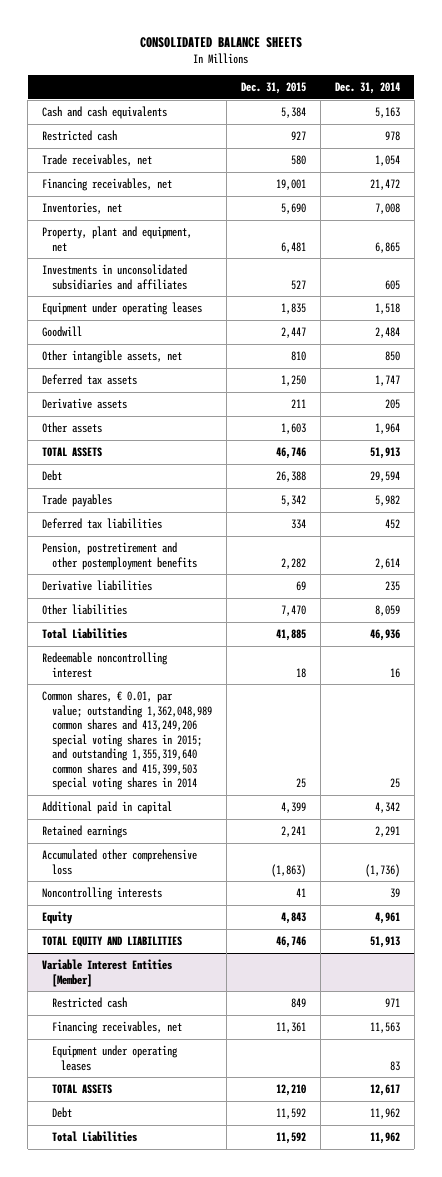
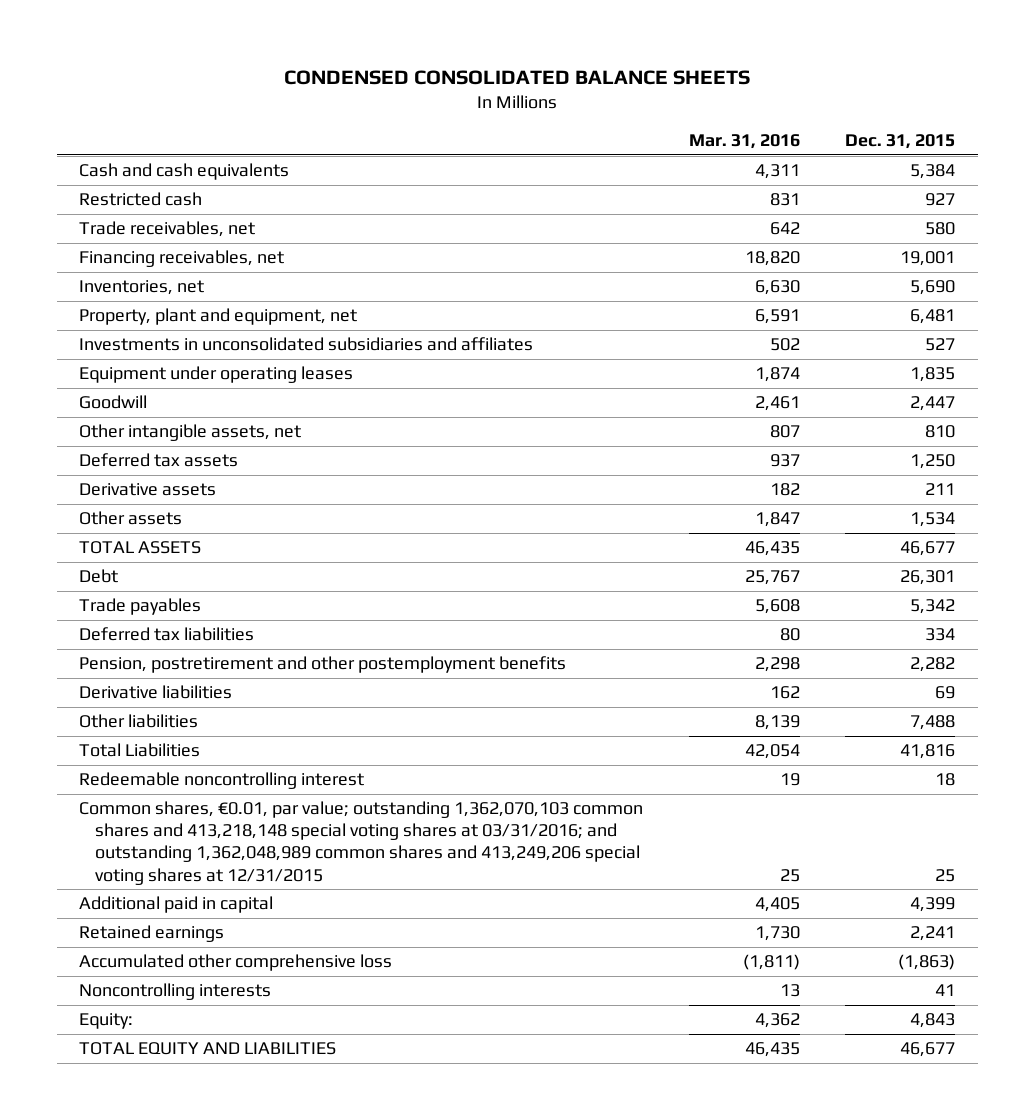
- CONSOLIDATED BALANCE SHEETS
+ CONDENSED CONSOLIDATED BALANCE SHEETS
- | Dec. 31, 2015 | Dec. 31, 2014
+ | Mar. 31, 2016 | Dec. 31, 2015
- Other assets | 1,603 | 1,964
- TOTAL ASSETS | 46,746 | 51,913
- Debt | 26,388 | 29,594
+ Other assets | 1,847 | 1,534
+ TOTAL ASSETS | 46,435 | 46,677
+ Debt | 25,767 | 26,301
- Other liabilities | 7,470 | 8,059
- Total Liabilities | 41,885 | 46,936
+ Other liabilities | 8,139 | 7,488
+ Total Liabilities | 42,054 | 41,816
- Common shares, € 0.01, par value; outstanding 1,362,048,989 common shares and 413,249,206 special voting shares in 2015; and outstanding 1,355,319,640 common shares and 415,399,503 special voting shares in 2014 | 25 | 25
+ Common shares, €0.01, par value; outstanding 1,362,070,103 common shares and 413,218,148 special voting shares at 03/31/2016; and outstanding 1,362,048,989 common shares and 413,249,206 special voting shares at 12/31/2015 | 25 | 25
- Equity | 4,843 | 4,961
- TOTAL EQUITY AND LIABILITIES | 46,746 | 51,913
- Variable Interest Entities [Member]
- Restricted cash | 849 | 971
- Financing receivables, net | 11,361 | 11,563
- Equipment under operating leases | | 83
- TOTAL ASSETS | 12,210 | 12,617
- Debt | 11,592 | 11,962
- Total Liabilities | 11,592 | 11,962
+ Equity: | 4,362 | 4,843
+ TOTAL EQUITY AND LIABILITIES | 46,435 | 46,677

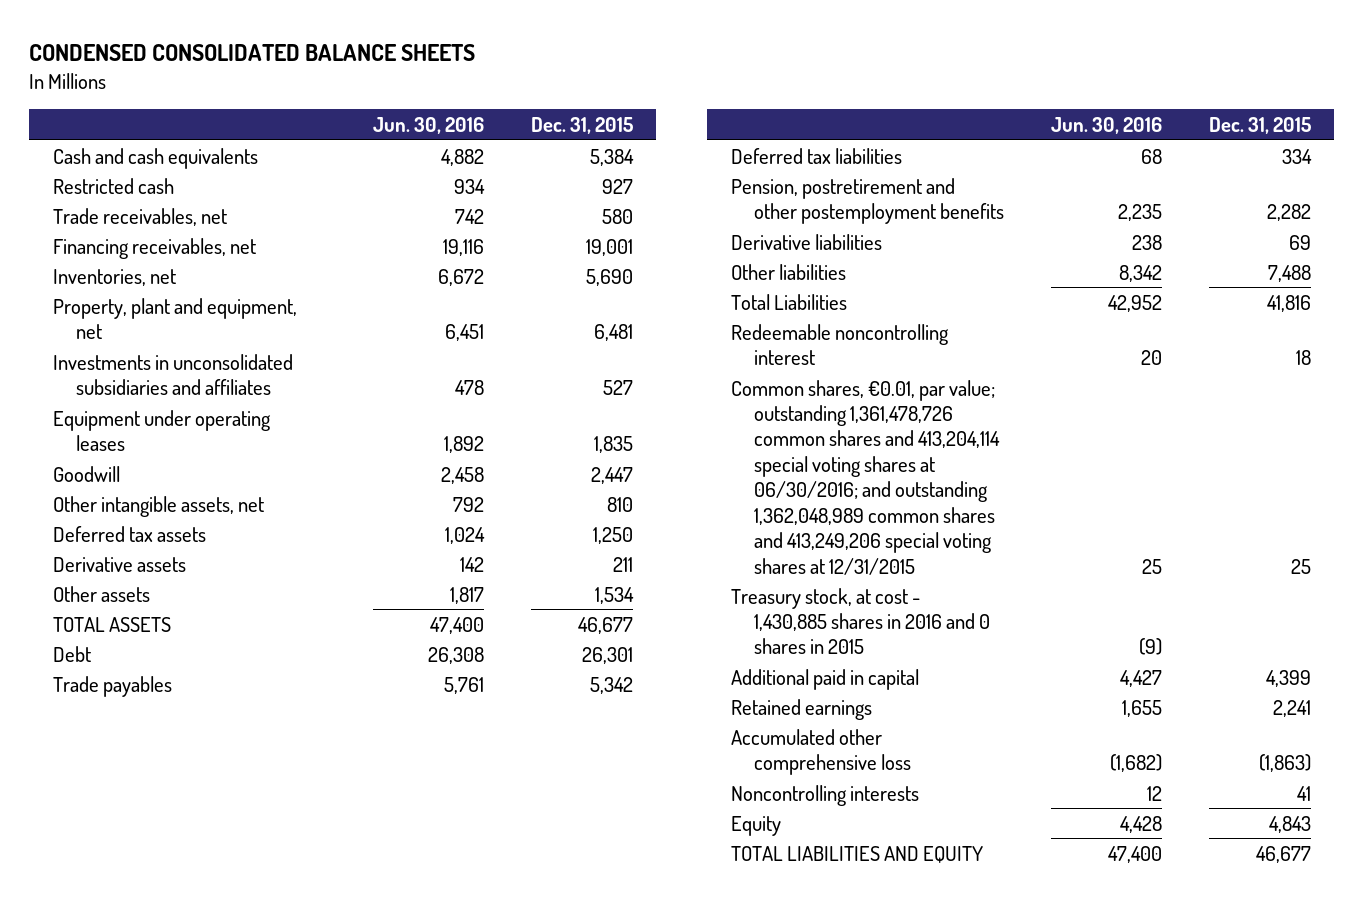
- | Mar. 31, 2016 | Dec. 31, 2015
+ | Jun. 30, 2016 | Dec. 31, 2015
- Common shares, €0.01, par value; outstanding 1,362,070,103 common shares and 413,218,148 special voting shares at 03/31/2016; and outstanding 1,362,048,989 common shares and 413,249,206 special voting shares at 12/31/2015 | 25 | 25
+ Common shares, €0.01, par value; outstanding 1,361,478,726 common shares and 413,204,114 special voting shares at 06/30/2016; and outstanding 1,362,048,989 common shares and 413,249,206 special voting shares at 12/31/2015 | 25 | 25
+ Treasury stock, at cost - 1,430,885 shares in 2016 and 0 shares in 2015 | (9) |
- Equity: | 4,362 | 4,843
- TOTAL EQUITY AND LIABILITIES | 46,435 | 46,677
+ Equity | 4,428 | 4,843
+ TOTAL LIABILITIES AND EQUITY | 47,400 | 46,677

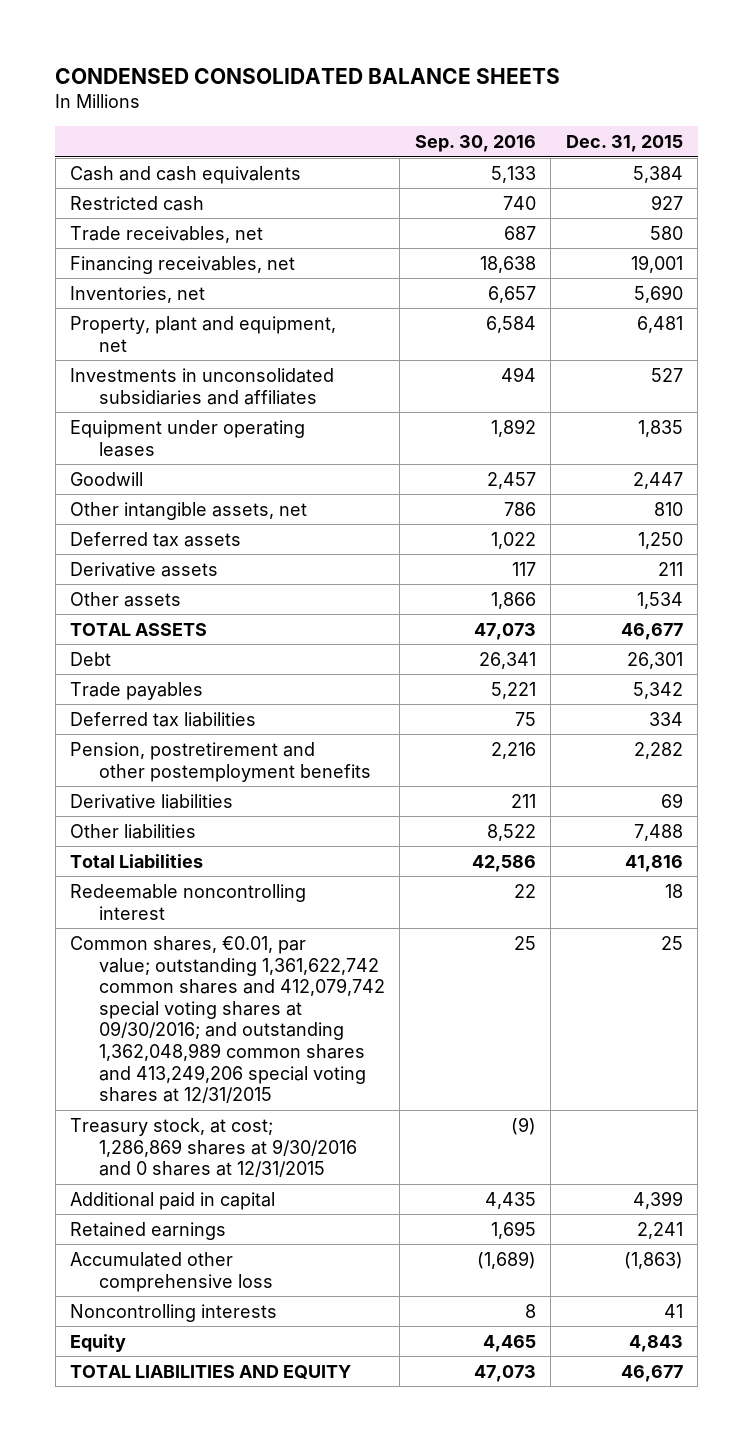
- | Jun. 30, 2016 | Dec. 31, 2015
+ | Sep. 30, 2016 | Dec. 31, 2015
- Common shares, €0.01, par value; outstanding 1,361,478,726 common shares and 413,204,114 special voting shares at 06/30/2016; and outstanding 1,362,048,989 common shares and 413,249,206 special voting shares at 12/31/2015 | 25 | 25
- Treasury stock, at cost - 1,430,885 shares in 2016 and 0 shares in 2015 | (9) |
+ Common shares, €0.01, par value; outstanding 1,361,622,742 common shares and 412,079,742 special voting shares at 09/30/2016; and outstanding 1,362,048,989 common shares and 413,249,206 special voting shares at 12/31/2015 | 25 | 25
+ Treasury stock, at cost; 1,286,869 shares at 9/30/2016 and 0 shares at 12/31/2015 | (9) |

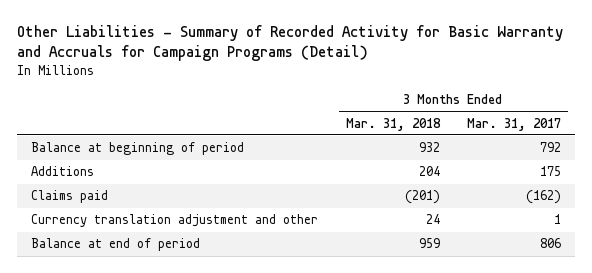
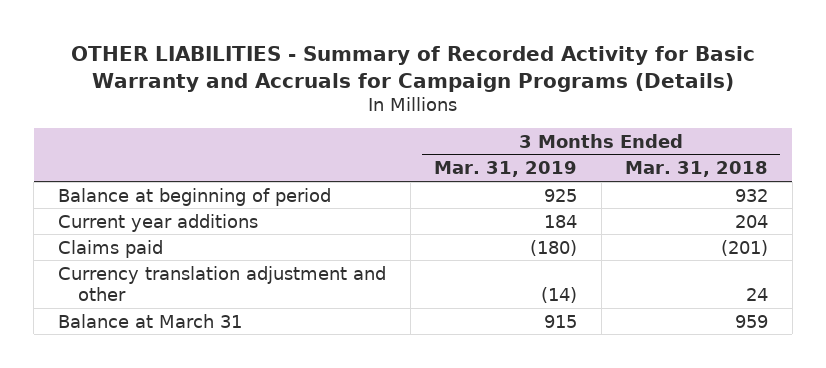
- Other Liabilities - Summary of Recorded Activity for Basic Warranty and Accruals for Campaign Programs (Detail)
+ OTHER LIABILITIES - Summary of Recorded Activity for Basic Warranty and Accruals for Campaign Programs (Details)
- | 3 Months Ended Mar. 31, 2018 | 3 Months Ended Mar. 31, 2017
+ | 3 Months Ended Mar. 31, 2019 | 3 Months Ended Mar. 31, 2018
- Additions | 204 | 175
+ Current year additions | 184 | 204
- Balance at end of period | 959 | 806
+ Balance at March 31 | 915 | 959

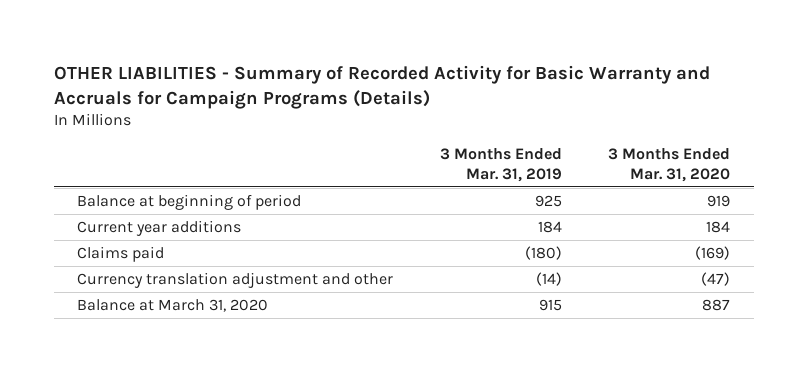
- | 3 Months Ended Mar. 31, 2019 | 3 Months Ended Mar. 31, 2018
+ | 3 Months Ended Mar. 31, 2019 | 3 Months Ended Mar. 31, 2020
- Balance at March 31 | 915 | 959
+ Balance at March 31, 2020 | 915 | 887

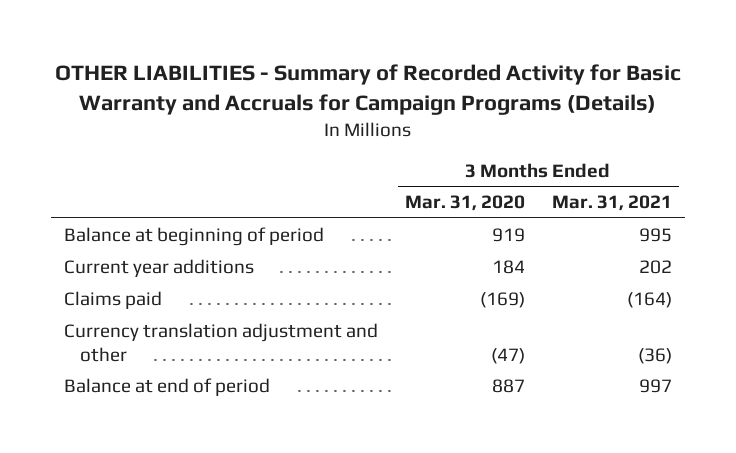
- | 3 Months Ended Mar. 31, 2019 | 3 Months Ended Mar. 31, 2020
+ | 3 Months Ended Mar. 31, 2020 | 3 Months Ended Mar. 31, 2021
- Balance at March 31, 2020 | 915 | 887
+ Balance at end of period | 887 | 997

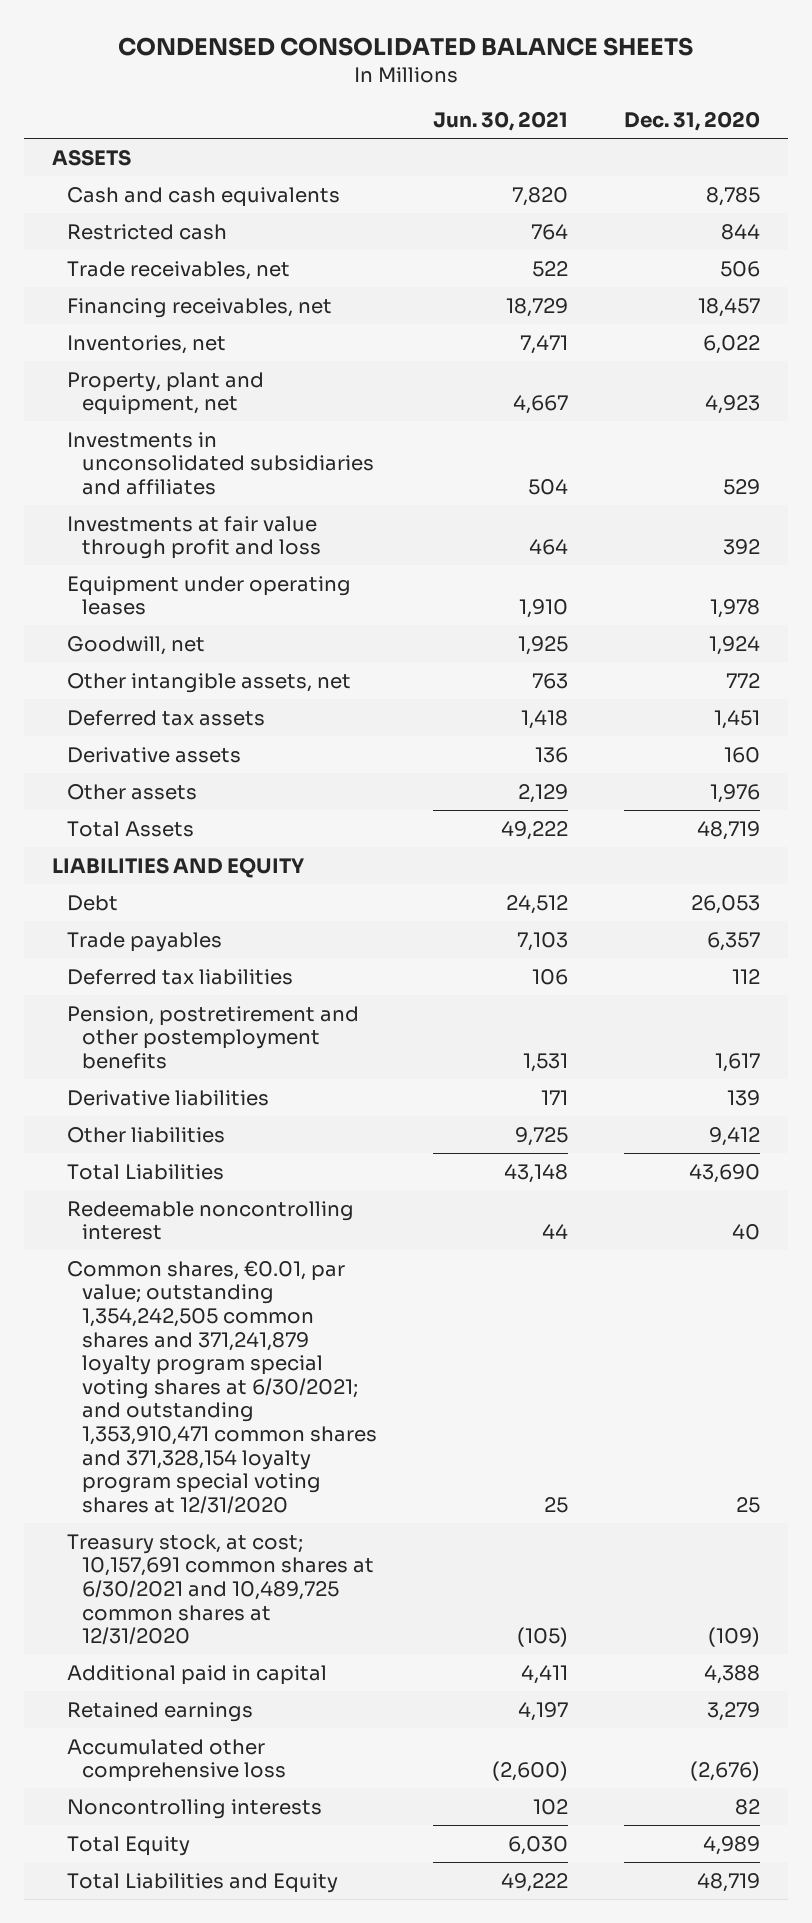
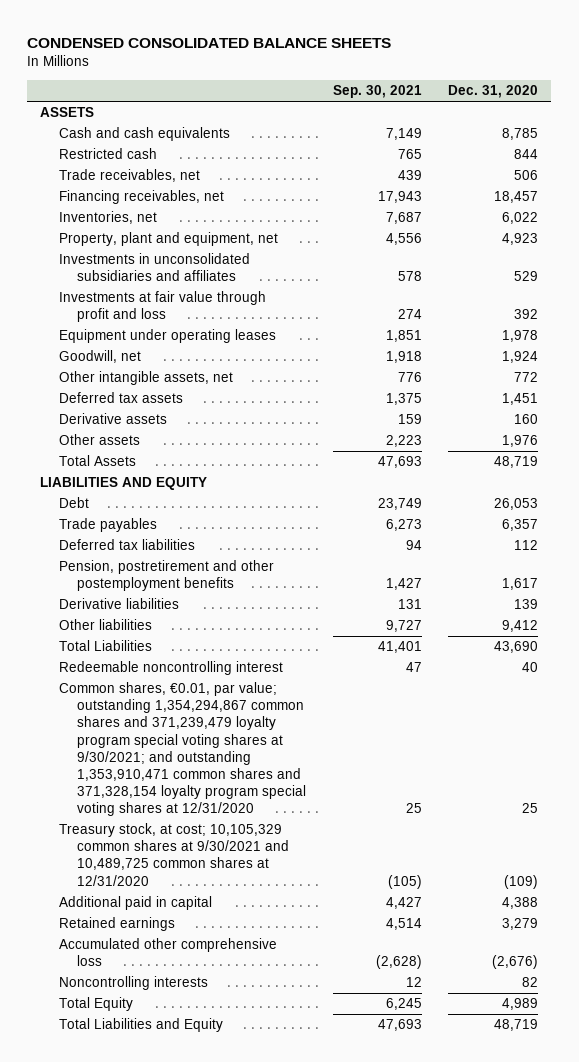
- | Jun. 30, 2021 | Dec. 31, 2020
+ | Sep. 30, 2021 | Dec. 31, 2020
- Common shares, €0.01, par value; outstanding 1,354,242,505 common shares and 371,241,879 loyalty program special voting shares at 6/30/2021; and outstanding 1,353,910,471 common shares and 371,328,154 loyalty program special voting shares at 12/31/2020 | 25 | 25
- Treasury stock, at cost; 10,157,691 common shares at 6/30/2021 and 10,489,725 common shares at 12/31/2020 | (105) | (109)
+ Common shares, €0.01, par value; outstanding 1,354,294,867 common shares and 371,239,479 loyalty program special voting shares at 9/30/2021; and outstanding 1,353,910,471 common shares and 371,328,154 loyalty program special voting shares at 12/31/2020 | 25 | 25
+ Treasury stock, at cost; 10,105,329 common shares at 9/30/2021 and 10,489,725 common shares at 12/31/2020 | (105) | (109)

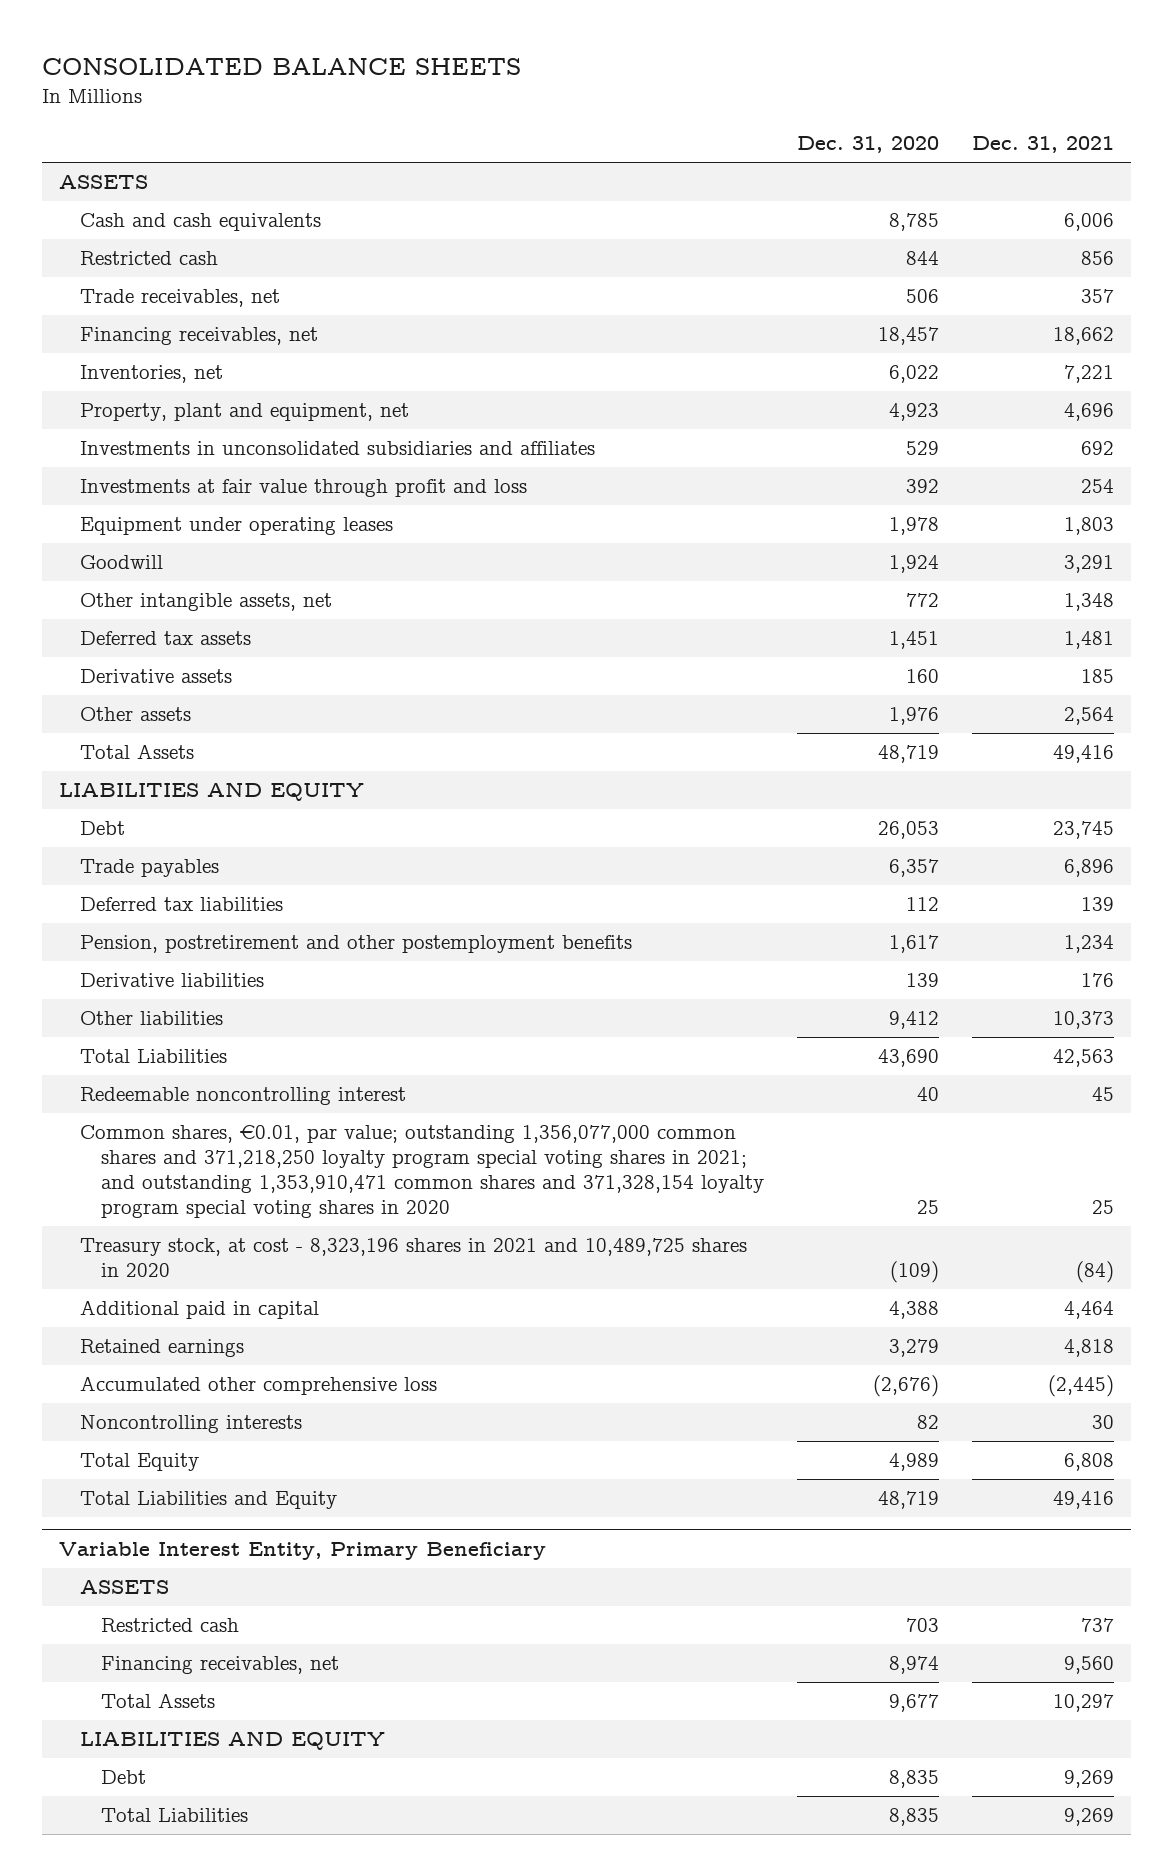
- CONDENSED CONSOLIDATED BALANCE SHEETS
+ CONSOLIDATED BALANCE SHEETS
- | Sep. 30, 2021 | Dec. 31, 2020
+ | Dec. 31, 2020 | Dec. 31, 2021
- Goodwill, net | 1,918 | 1,924
+ Goodwill | 1,924 | 3,291
- Common shares, €0.01, par value; outstanding 1,354,294,867 common shares and 371,239,479 loyalty program special voting shares at 9/30/2021; and outstanding 1,353,910,471 common shares and 371,328,154 loyalty program special voting shares at 12/31/2020 | 25 | 25
- Treasury stock, at cost; 10,105,329 common shares at 9/30/2021 and 10,489,725 common shares at 12/31/2020 | (105) | (109)
+ Common shares, €0.01, par value; outstanding 1,356,077,000 common shares and 371,218,250 loyalty program special voting shares in 2021; and outstanding 1,353,910,471 common shares and 371,328,154 loyalty program special voting shares in 2020 | 25 | 25
+ Treasury stock, at cost - 8,323,196 shares in 2021 and 10,489,725 shares in 2020 | (109) | (84)
+ Variable Interest Entity, Primary Beneficiary
+ ASSETS
+ Restricted cash | 703 | 737
+ Financing receivables, net | 8,974 | 9,560
+ Total Assets | 9,677 | 10,297
+ LIABILITIES AND EQUITY
+ Debt | 8,835 | 9,269
+ Total Liabilities | 8,835 | 9,269

